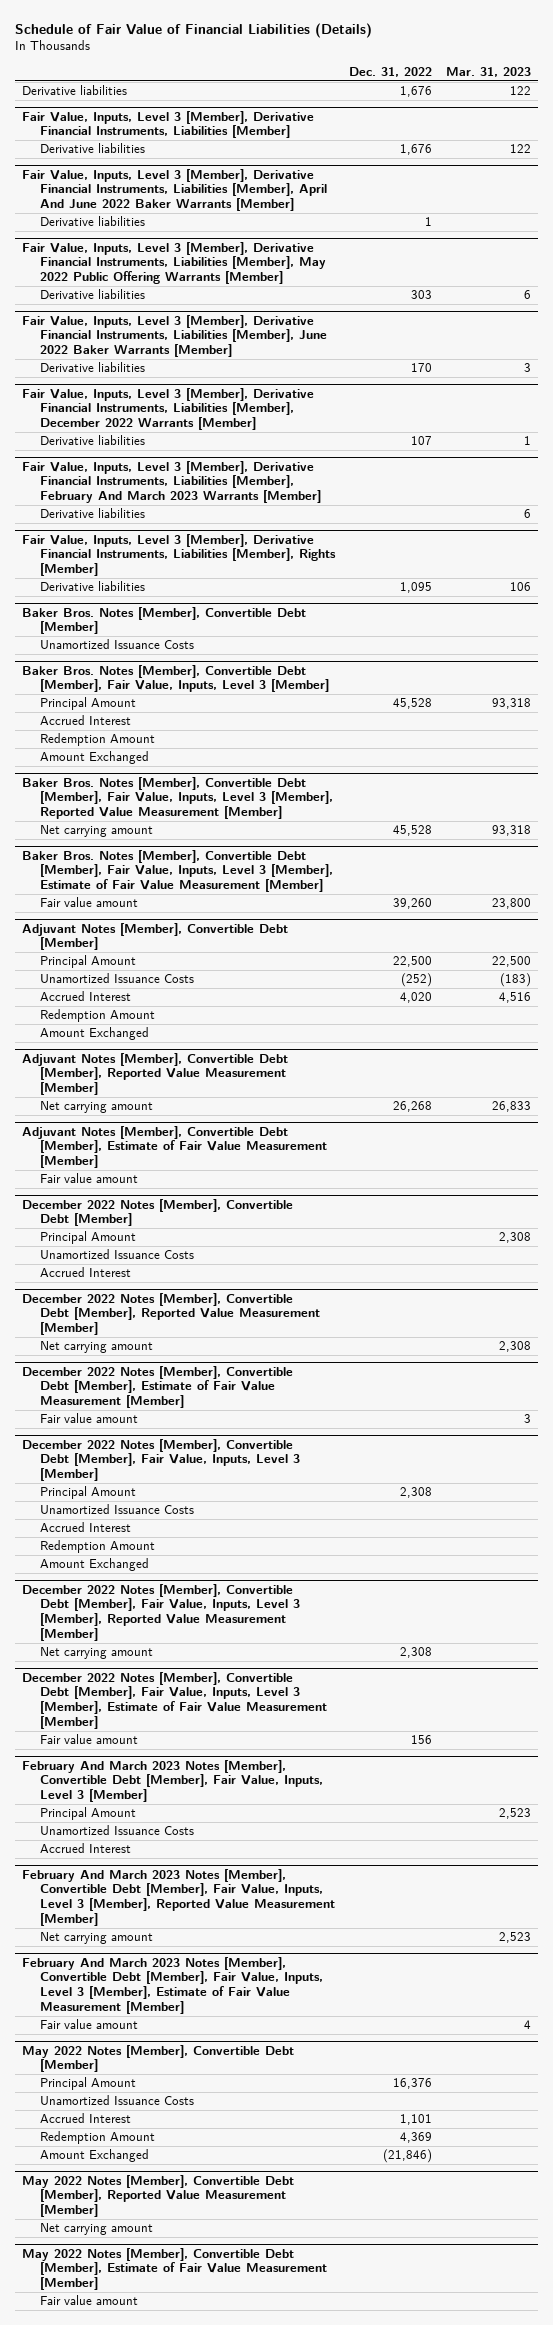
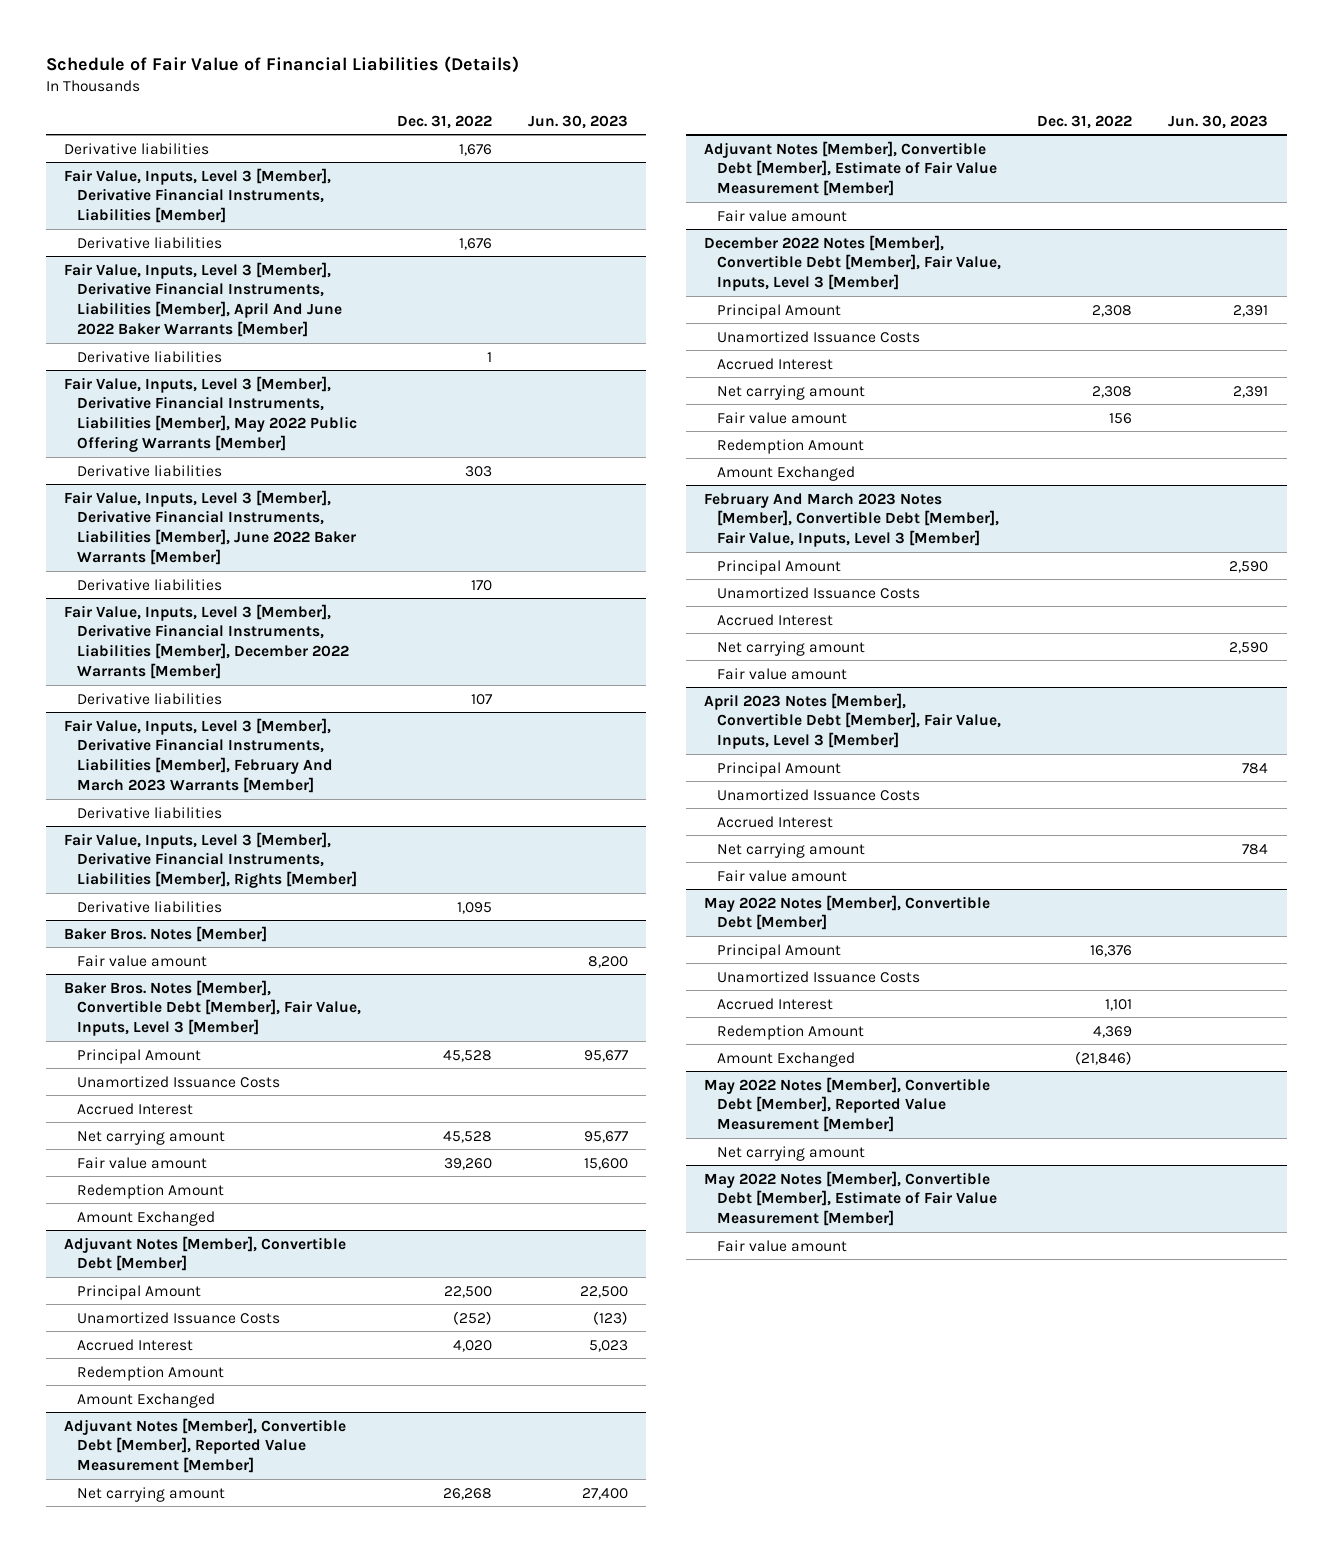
- | Dec. 31, 2022 | Mar. 31, 2023
+ | Dec. 31, 2022 | Jun. 30, 2023
- Baker Bros. Notes [Member], Convertible Debt [Member]
- Unamortized Issuance Costs
+ Baker Bros. Notes [Member]
+ Fair value amount | | 8,200
@ Baker Bros. Notes [Member], Convertible Debt [Member], Fair Value, Inputs, Level 3 [Member]
+ Unamortized Issuance Costs
- Baker Bros. Notes [Member], Convertible Debt [Member], Fair Value, Inputs, Level 3 [Member], Reported Value Measurement [Member]
- Baker Bros. Notes [Member], Convertible Debt [Member], Fair Value, Inputs, Level 3 [Member], Estimate of Fair Value Measurement [Member]
@ Baker Bros. Notes [Member], Convertible Debt [Member], Fair Value, Inputs, Level 3 [Member]
moved down: Redemption Amount
moved down: Amount Exchanged
- December 2022 Notes [Member], Convertible Debt [Member]
- Principal Amount | | 2,308
- Unamortized Issuance Costs
- Accrued Interest
- December 2022 Notes [Member], Convertible Debt [Member], Reported Value Measurement [Member]
- Net carrying amount | | 2,308
- December 2022 Notes [Member], Convertible Debt [Member], Estimate of Fair Value Measurement [Member]
- Fair value amount | | 3
- December 2022 Notes [Member], Convertible Debt [Member], Fair Value, Inputs, Level 3 [Member], Reported Value Measurement [Member]
- December 2022 Notes [Member], Convertible Debt [Member], Fair Value, Inputs, Level 3 [Member], Estimate of Fair Value Measurement [Member]
@ December 2022 Notes [Member], Convertible Debt [Member], Fair Value, Inputs, Level 3 [Member]
moved down: Redemption Amount
moved down: Amount Exchanged
- February And March 2023 Notes [Member], Convertible Debt [Member], Fair Value, Inputs, Level 3 [Member], Reported Value Measurement [Member]
- February And March 2023 Notes [Member], Convertible Debt [Member], Fair Value, Inputs, Level 3 [Member], Estimate of Fair Value Measurement [Member]
+ April 2023 Notes [Member], Convertible Debt [Member], Fair Value, Inputs, Level 3 [Member]
+ Principal Amount | | 784
+ Unamortized Issuance Costs
+ Accrued Interest
+ Net carrying amount | | 784
+ Fair value amount

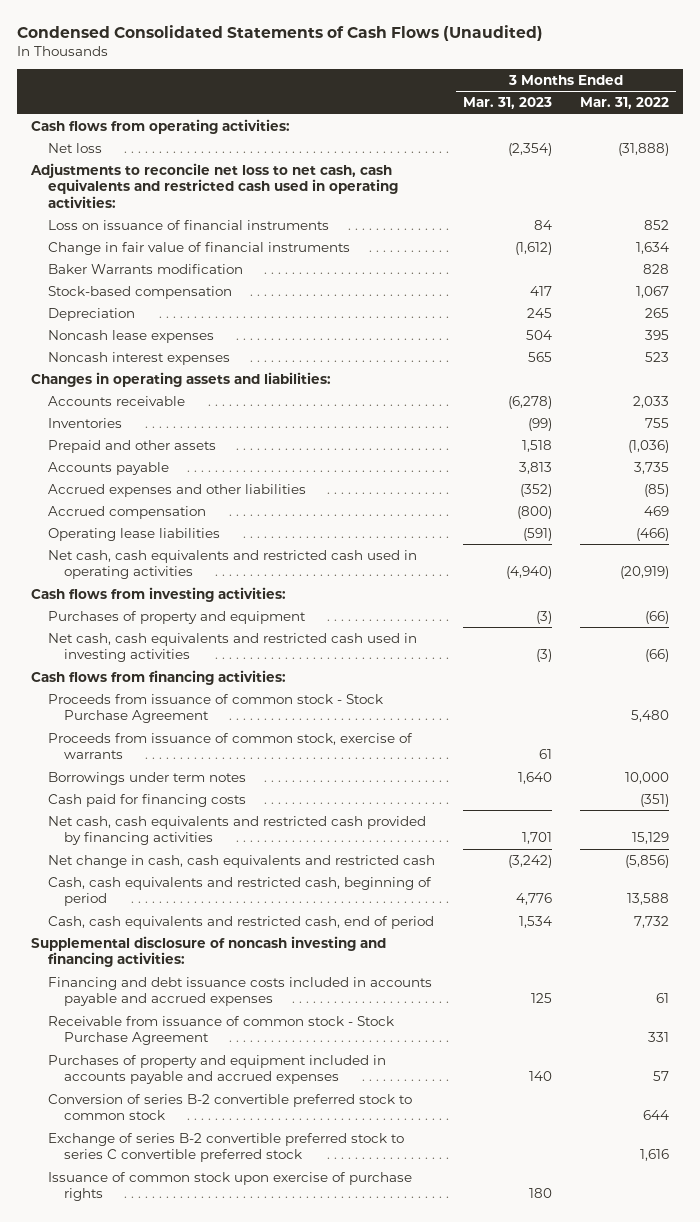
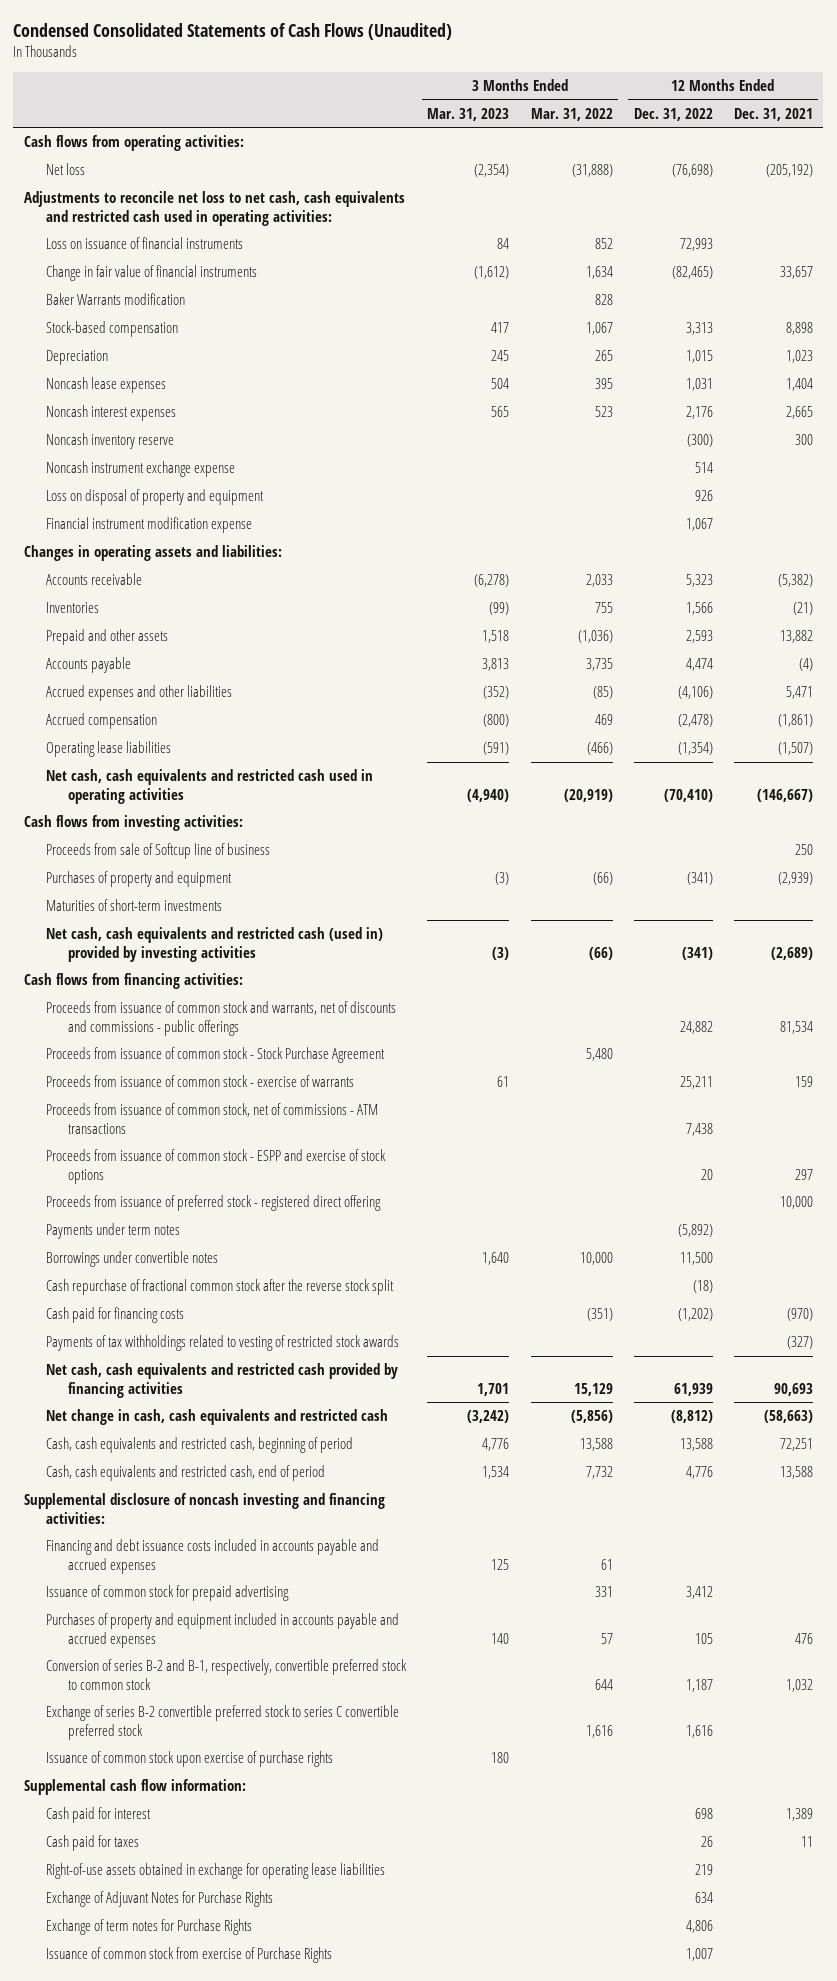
- | 3 Months Ended Mar. 31, 2023 | 3 Months Ended Mar. 31, 2022
+ | 3 Months Ended Mar. 31, 2023 | 3 Months Ended Mar. 31, 2022 | 12 Months Ended Dec. 31, 2022 | 12 Months Ended Dec. 31, 2021
+ Noncash inventory reserve | | | (300) | 300
+ Noncash instrument exchange expense | | | 514 |
+ Loss on disposal of property and equipment | | | 926 |
+ Financial instrument modification expense | | | 1,067 |
+ Proceeds from sale of Softcup line of business | | | | 250
- Net cash, cash equivalents and restricted cash used in investing activities | (3) | (66)
+ Maturities of short-term investments
+ Net cash, cash equivalents and restricted cash (used in) provided by investing activities | (3) | (66) | (341) | (2,689)
+ Proceeds from issuance of common stock and warrants, net of discounts and commissions - public offerings | | | 24,882 | 81,534
- Proceeds from issuance of common stock, exercise of warrants | 61 |
- Borrowings under term notes | 1,640 | 10,000
+ Proceeds from issuance of common stock - exercise of warrants | 61 | | 25,211 | 159
+ Proceeds from issuance of common stock, net of commissions - ATM transactions | | | 7,438 |
+ Proceeds from issuance of common stock - ESPP and exercise of stock options | | | 20 | 297
+ Proceeds from issuance of preferred stock - registered direct offering | | | | 10,000
+ Payments under term notes | | | (5,892) |
+ Borrowings under convertible notes | 1,640 | 10,000 | 11,500 |
+ Cash repurchase of fractional common stock after the reverse stock split | | | (18) |
+ Payments of tax withholdings related to vesting of restricted stock awards | | | | (327)
- Receivable from issuance of common stock - Stock Purchase Agreement | | 331
+ Issuance of common stock for prepaid advertising | | 331 | 3,412 |
- Conversion of series B-2 convertible preferred stock to common stock | | 644
+ Conversion of series B-2 and B-1, respectively, convertible preferred stock to common stock | | 644 | 1,187 | 1,032
+ Supplemental cash flow information:
+ Cash paid for interest | | | 698 | 1,389
+ Cash paid for taxes | | | 26 | 11
+ Right-of-use assets obtained in exchange for operating lease liabilities | | | 219 |
+ Exchange of Adjuvant Notes for Purchase Rights | | | 634 |
+ Exchange of term notes for Purchase Rights | | | 4,806 |
+ Issuance of common stock from exercise of Purchase Rights | | | 1,007 |

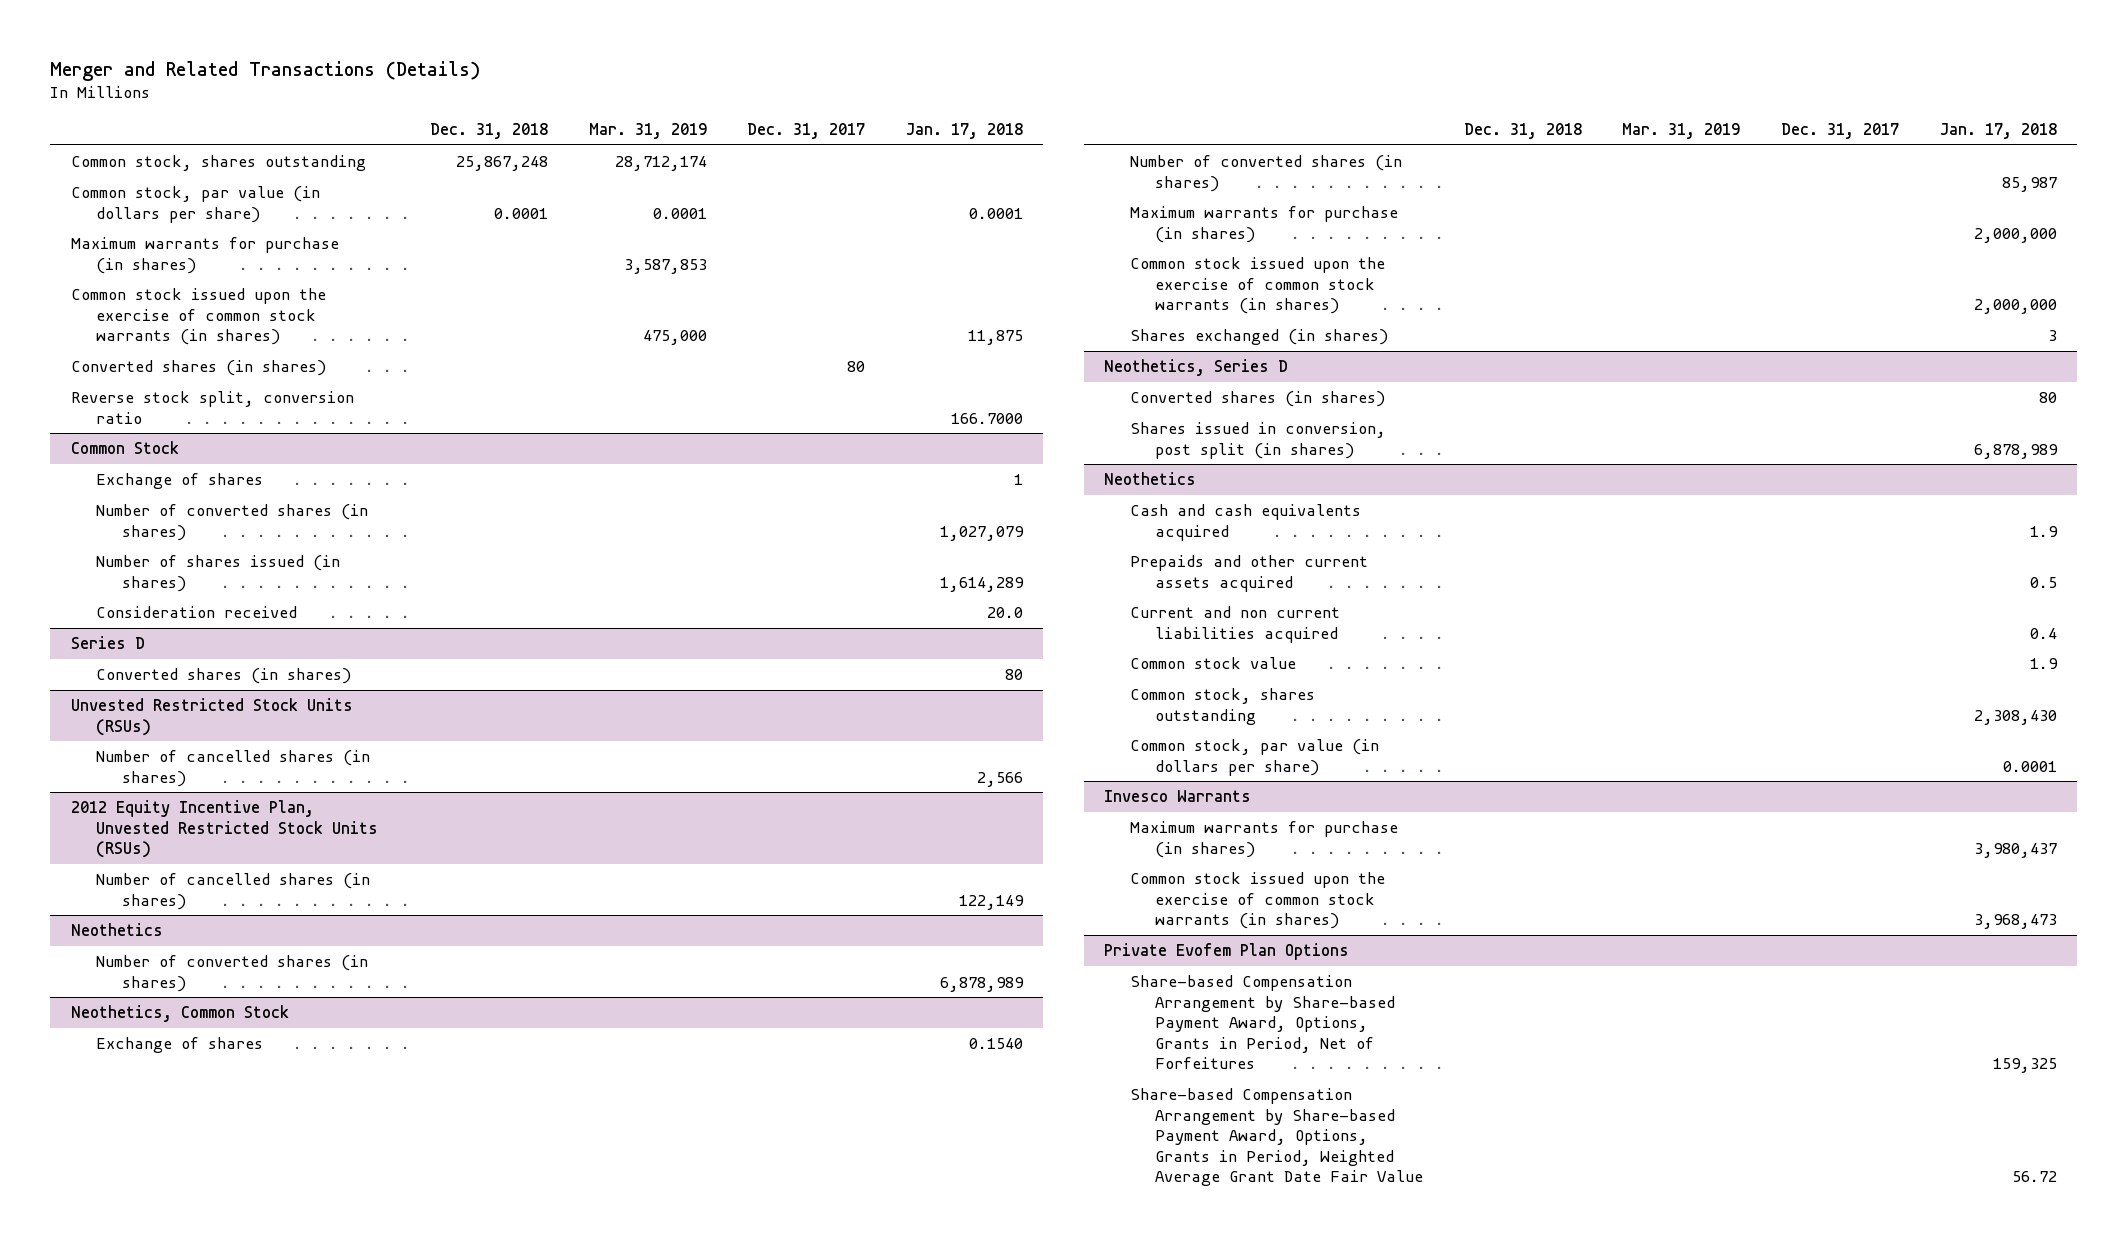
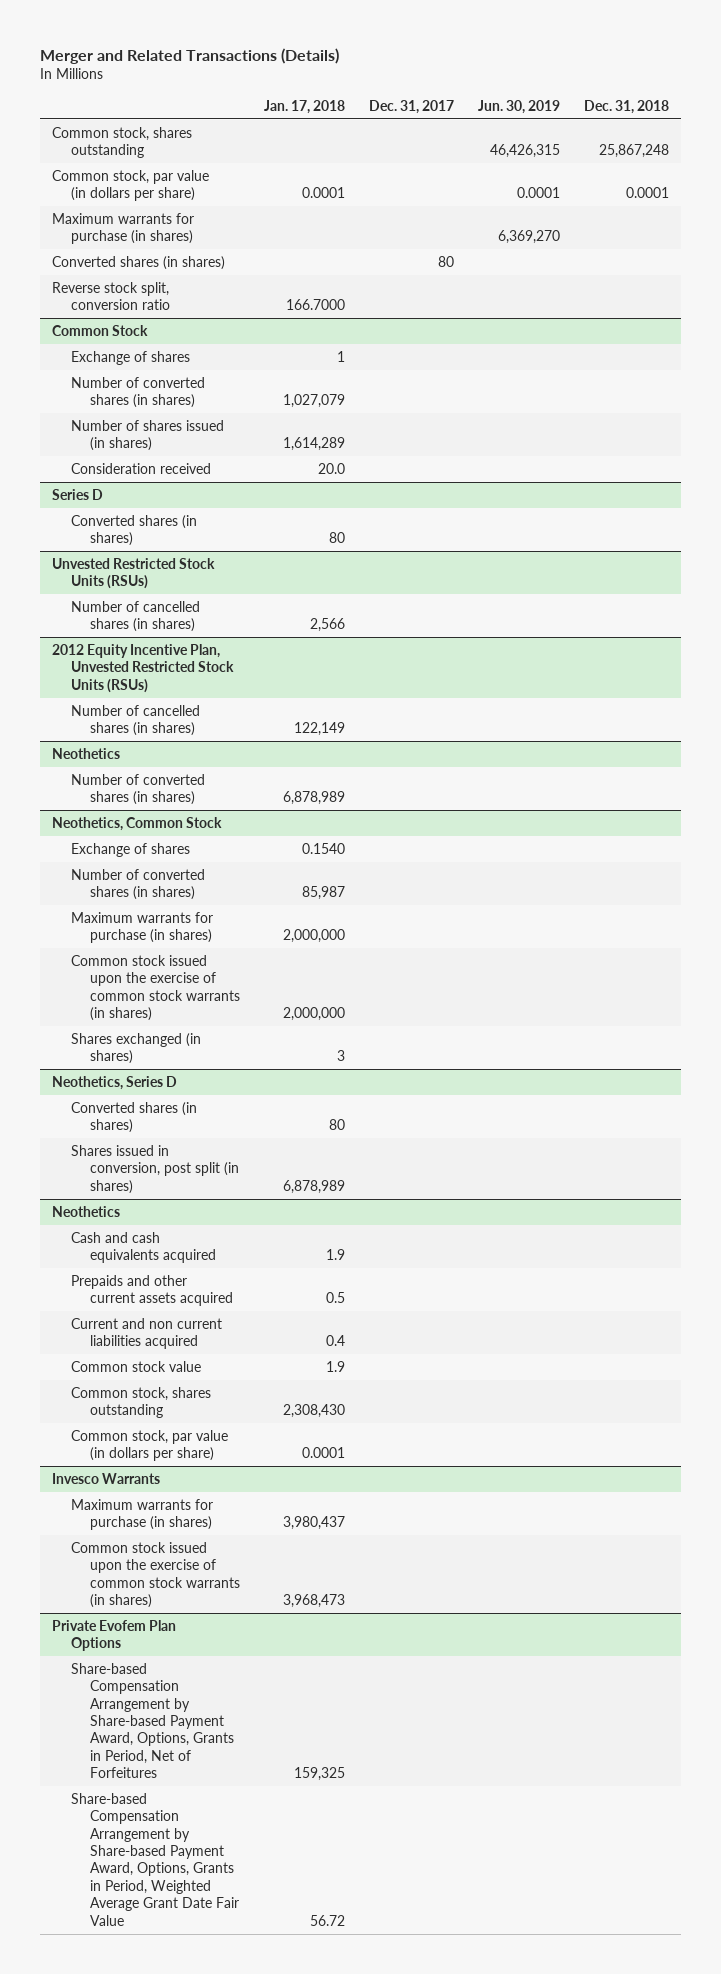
- | Dec. 31, 2018 | Mar. 31, 2019 | Dec. 31, 2017 | Jan. 17, 2018
+ | Jan. 17, 2018 | Dec. 31, 2017 | Jun. 30, 2019 | Dec. 31, 2018
- Common stock issued upon the exercise of common stock warrants (in shares) | | 475,000 | | 11,875

